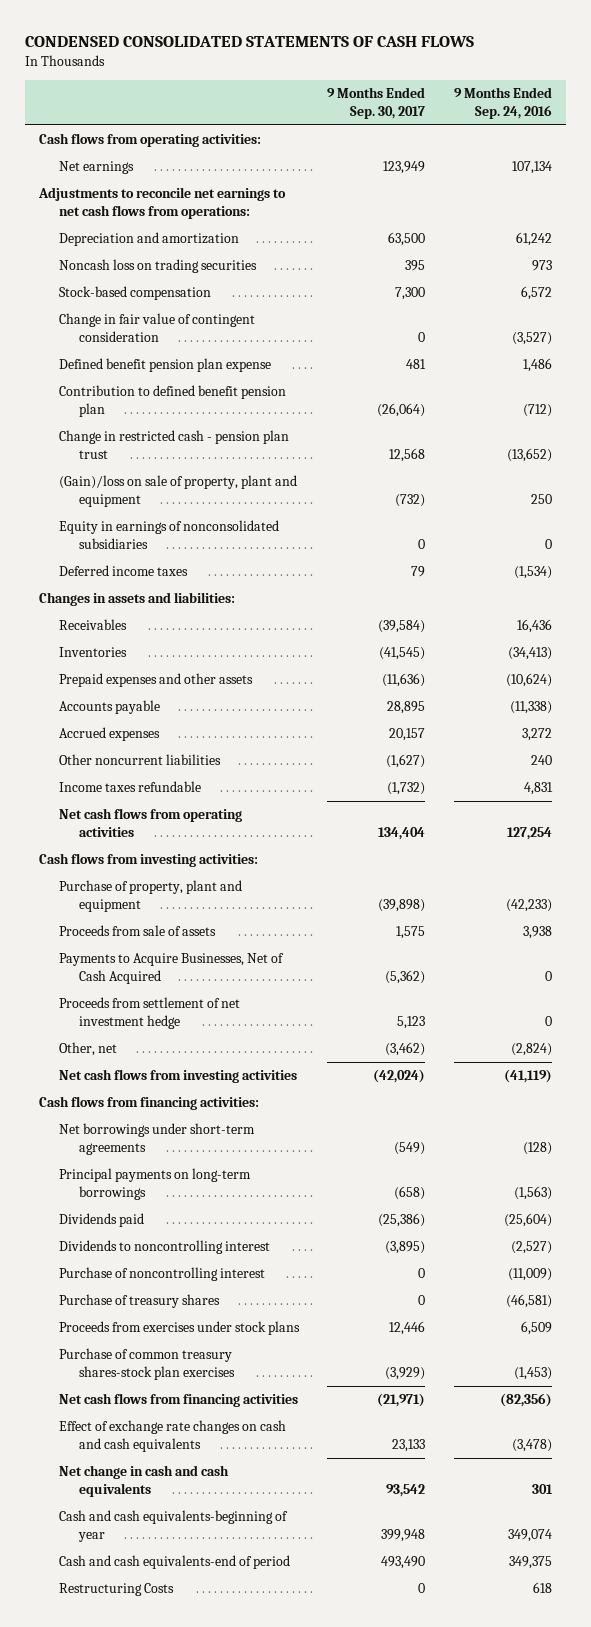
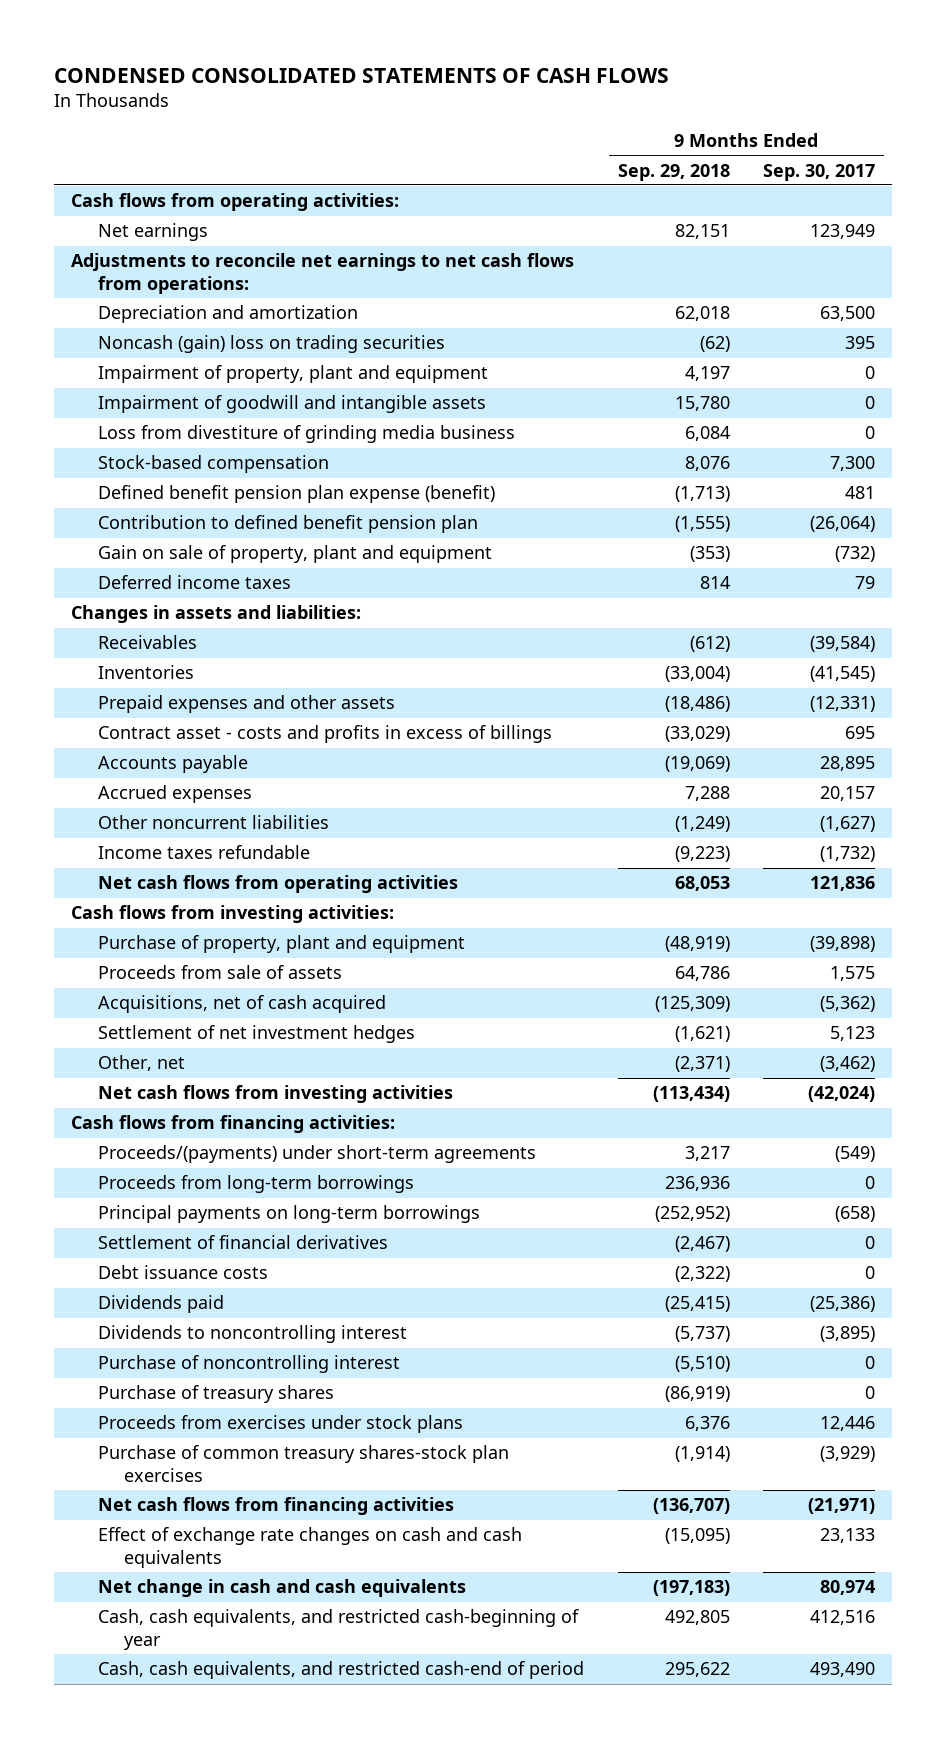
- | 9 Months Ended Sep. 30, 2017 | 9 Months Ended Sep. 24, 2016
+ | 9 Months Ended Sep. 29, 2018 | 9 Months Ended Sep. 30, 2017
- Noncash loss on trading securities | 395 | 973
+ Noncash (gain) loss on trading securities | (62) | 395
+ Impairment of property, plant and equipment | 4,197 | 0
+ Impairment of goodwill and intangible assets | 15,780 | 0
+ Loss from divestiture of grinding media business | 6,084 | 0
- Change in fair value of contingent consideration | 0 | (3,527)
- Defined benefit pension plan expense | 481 | 1,486
+ Defined benefit pension plan expense (benefit) | (1,713) | 481
- Change in restricted cash - pension plan trust | 12,568 | (13,652)
- (Gain)/loss on sale of property, plant and equipment | (732) | 250
- Equity in earnings of nonconsolidated subsidiaries | 0 | 0
+ Gain on sale of property, plant and equipment | (353) | (732)
- Prepaid expenses and other assets | (11,636) | (10,624)
+ Prepaid expenses and other assets | (18,486) | (12,331)
+ Contract asset - costs and profits in excess of billings | (33,029) | 695
- Net cash flows from operating activities | 134,404 | 127,254
+ Net cash flows from operating activities | 68,053 | 121,836
- Payments to Acquire Businesses, Net of Cash Acquired | (5,362) | 0
- Proceeds from settlement of net investment hedge | 5,123 | 0
+ Acquisitions, net of cash acquired | (125,309) | (5,362)
+ Settlement of net investment hedges | (1,621) | 5,123
- Net borrowings under short-term agreements | (549) | (128)
+ Proceeds/(payments) under short-term agreements | 3,217 | (549)
+ Proceeds from long-term borrowings | 236,936 | 0
+ Settlement of financial derivatives | (2,467) | 0
+ Debt issuance costs | (2,322) | 0
- Net change in cash and cash equivalents | 93,542 | 301
- Cash and cash equivalents-beginning of year | 399,948 | 349,074
- Cash and cash equivalents-end of period | 493,490 | 349,375
- Restructuring Costs | 0 | 618
+ Net change in cash and cash equivalents | (197,183) | 80,974
+ Cash, cash equivalents, and restricted cash-beginning of year | 492,805 | 412,516
+ Cash, cash equivalents, and restricted cash-end of period | 295,622 | 493,490

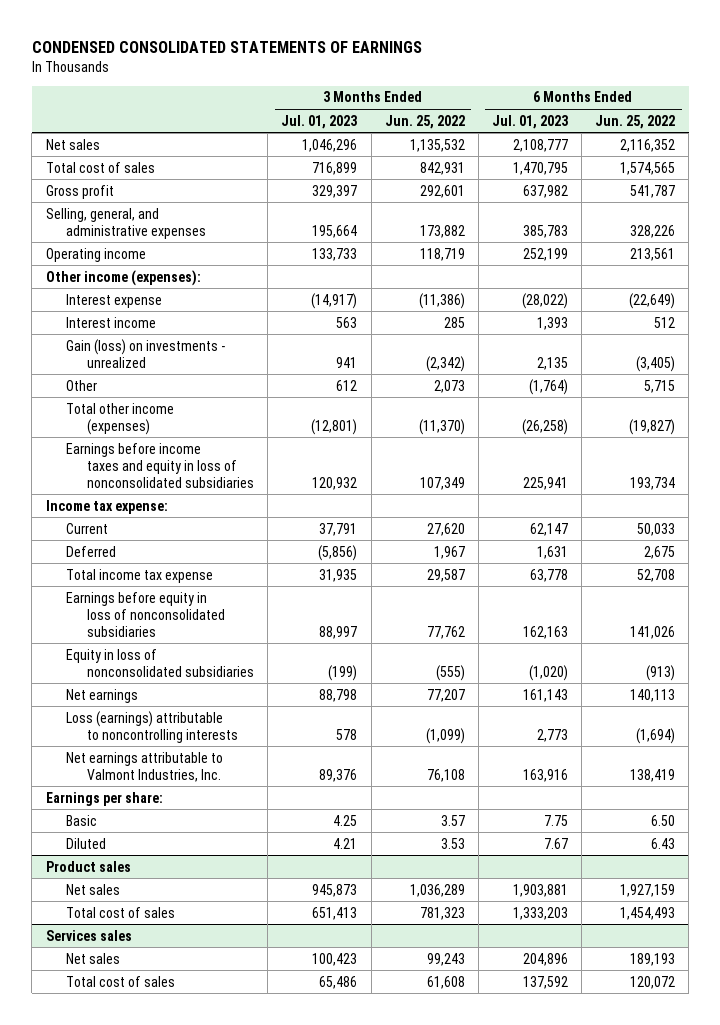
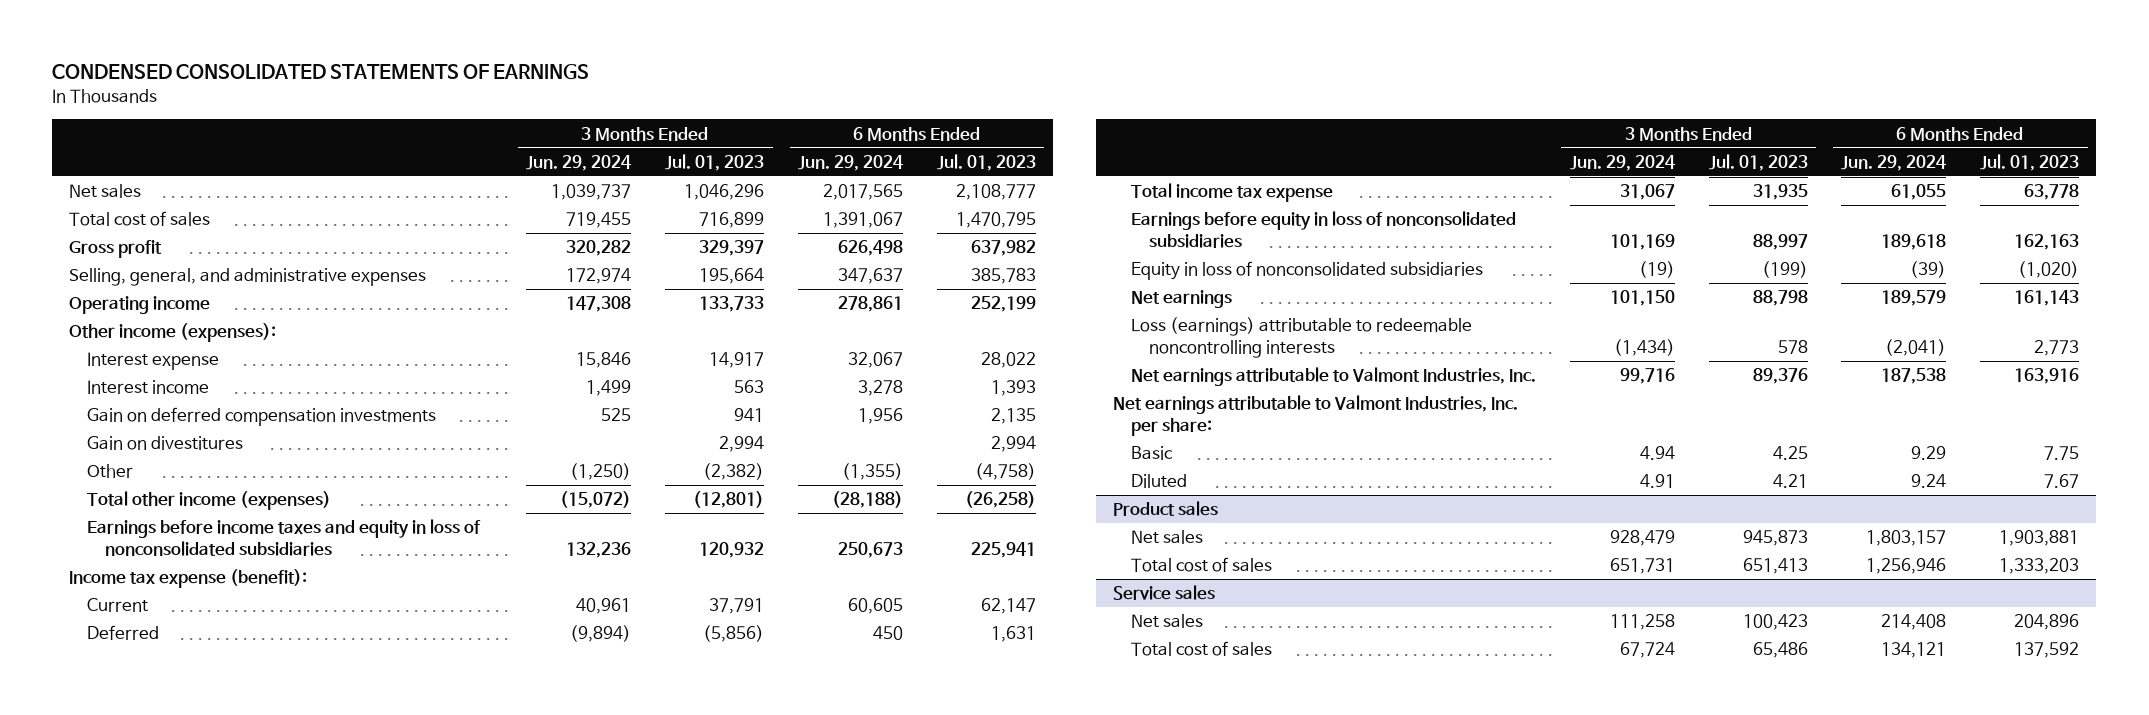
- | 3 Months Ended Jul. 01, 2023 | 3 Months Ended Jun. 25, 2022 | 6 Months Ended Jul. 01, 2023 | 6 Months Ended Jun. 25, 2022
+ | 3 Months Ended Jun. 29, 2024 | 3 Months Ended Jul. 01, 2023 | 6 Months Ended Jun. 29, 2024 | 6 Months Ended Jul. 01, 2023
- Interest expense | (14,917) | (11,386) | (28,022) | (22,649)
+ Interest expense | 15,846 | 14,917 | 32,067 | 28,022
- Gain (loss) on investments - unrealized | 941 | (2,342) | 2,135 | (3,405)
- Other | 612 | 2,073 | (1,764) | 5,715
+ Gain on deferred compensation investments | 525 | 941 | 1,956 | 2,135
+ Gain on divestitures | | 2,994 | | 2,994
+ Other | (1,250) | (2,382) | (1,355) | (4,758)
- Income tax expense:
+ Income tax expense (benefit):
- Loss (earnings) attributable to noncontrolling interests | 578 | (1,099) | 2,773 | (1,694)
+ Loss (earnings) attributable to redeemable noncontrolling interests | (1,434) | 578 | (2,041) | 2,773
- Earnings per share:
+ Net earnings attributable to Valmont Industries, Inc. per share:
- Services sales
+ Service sales

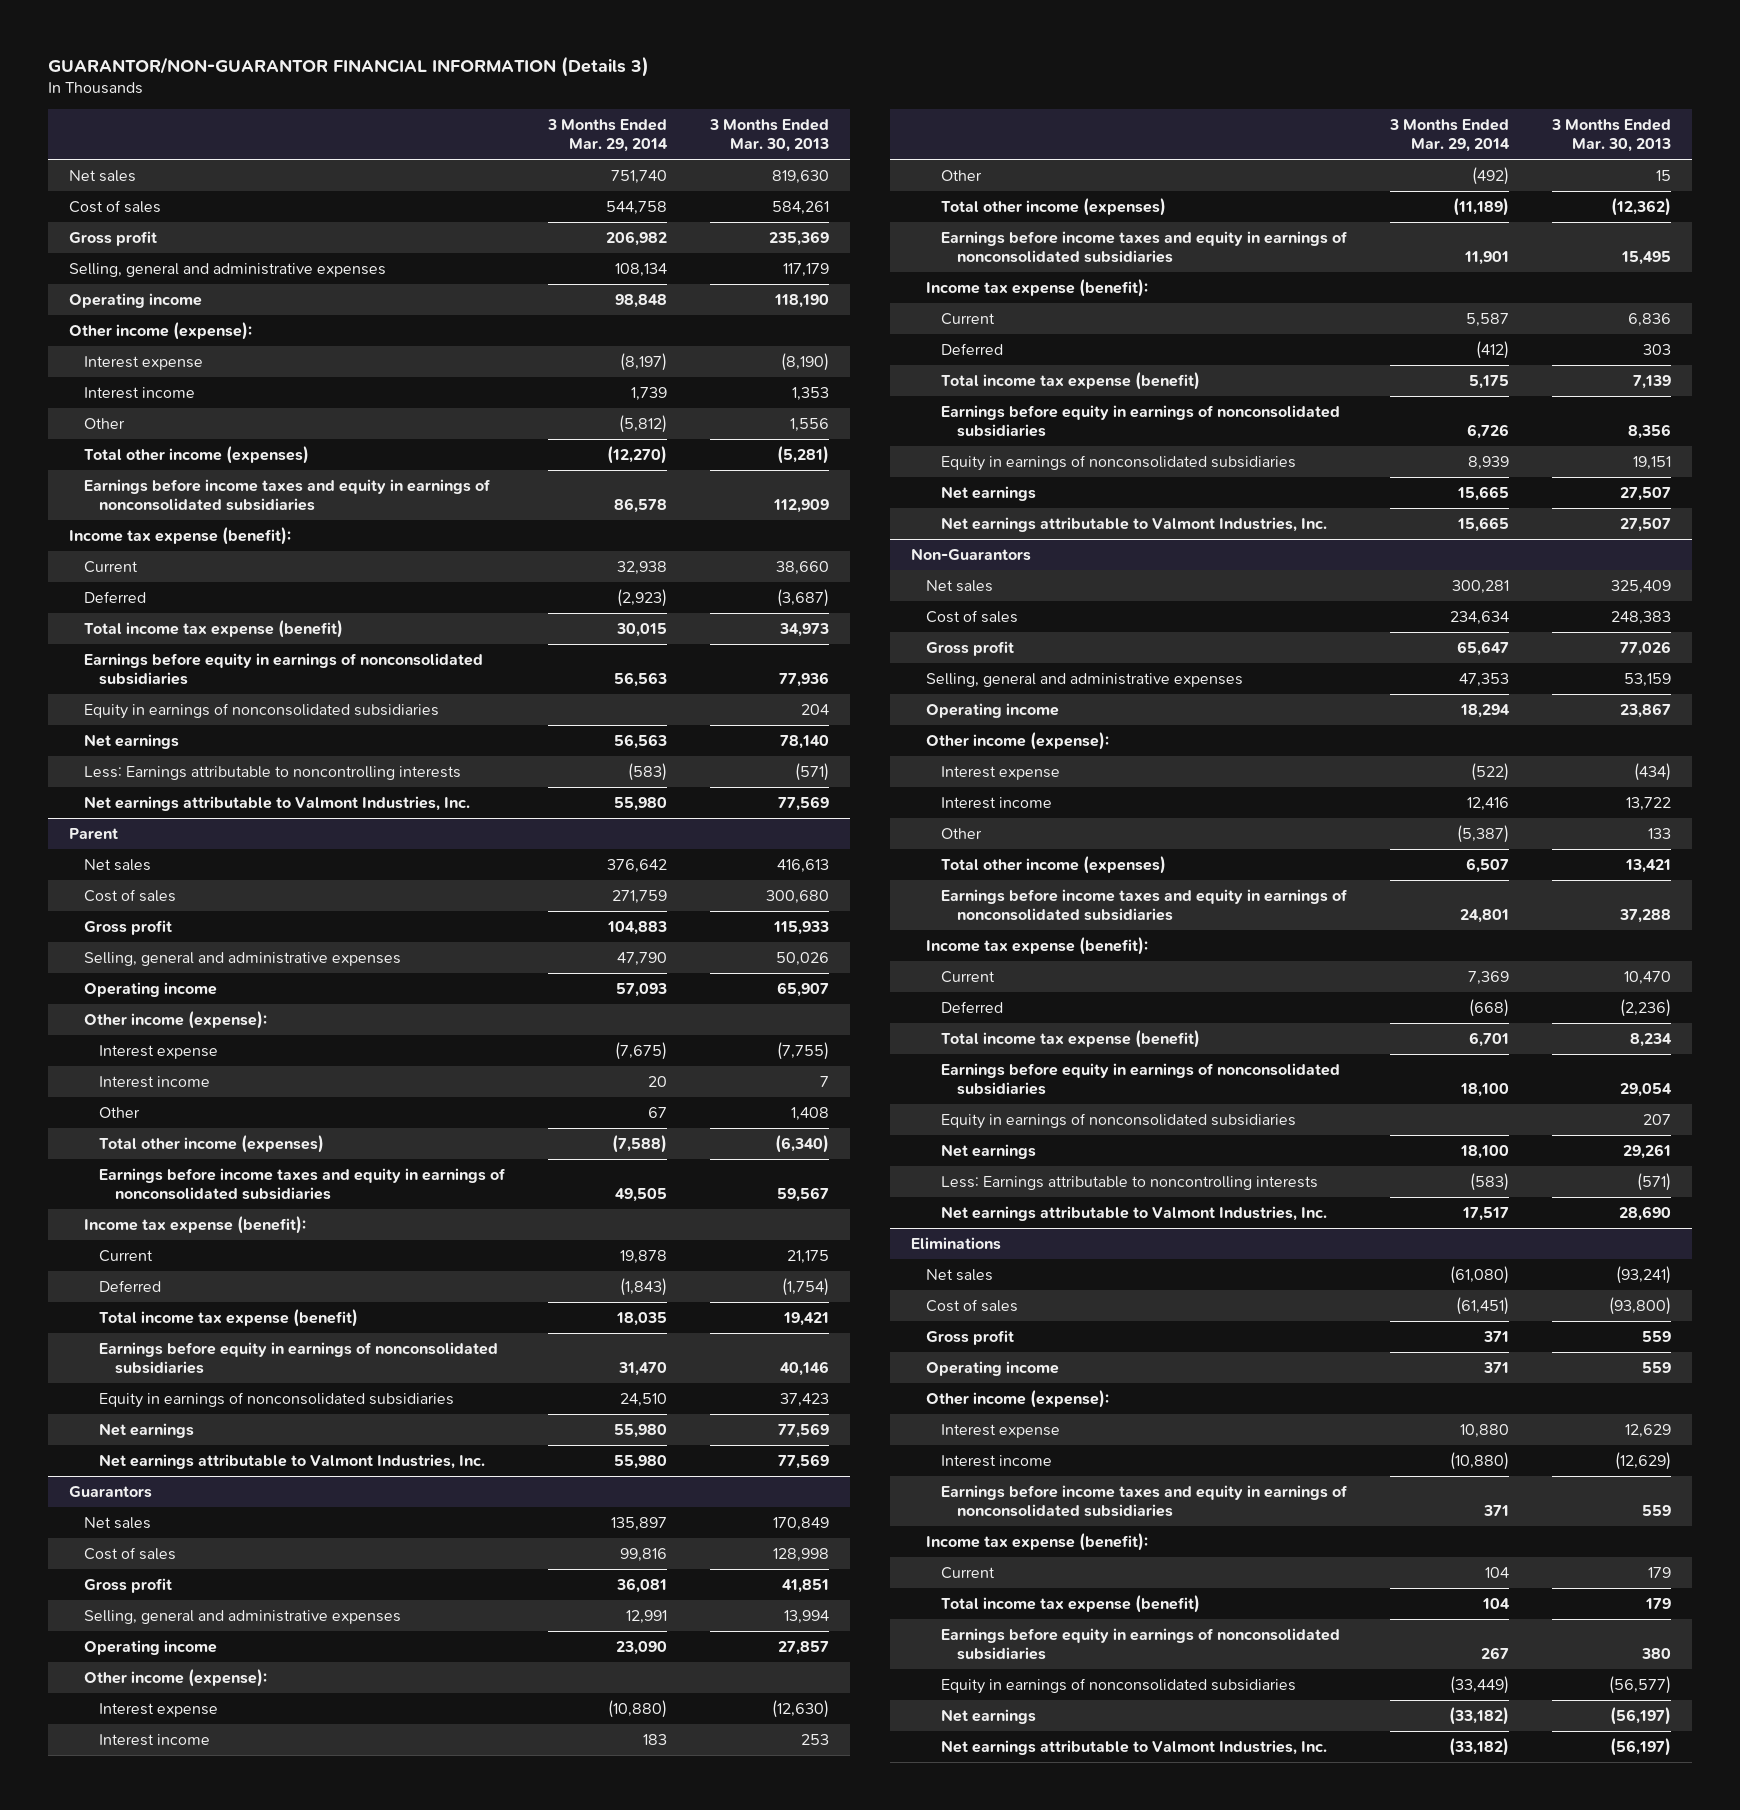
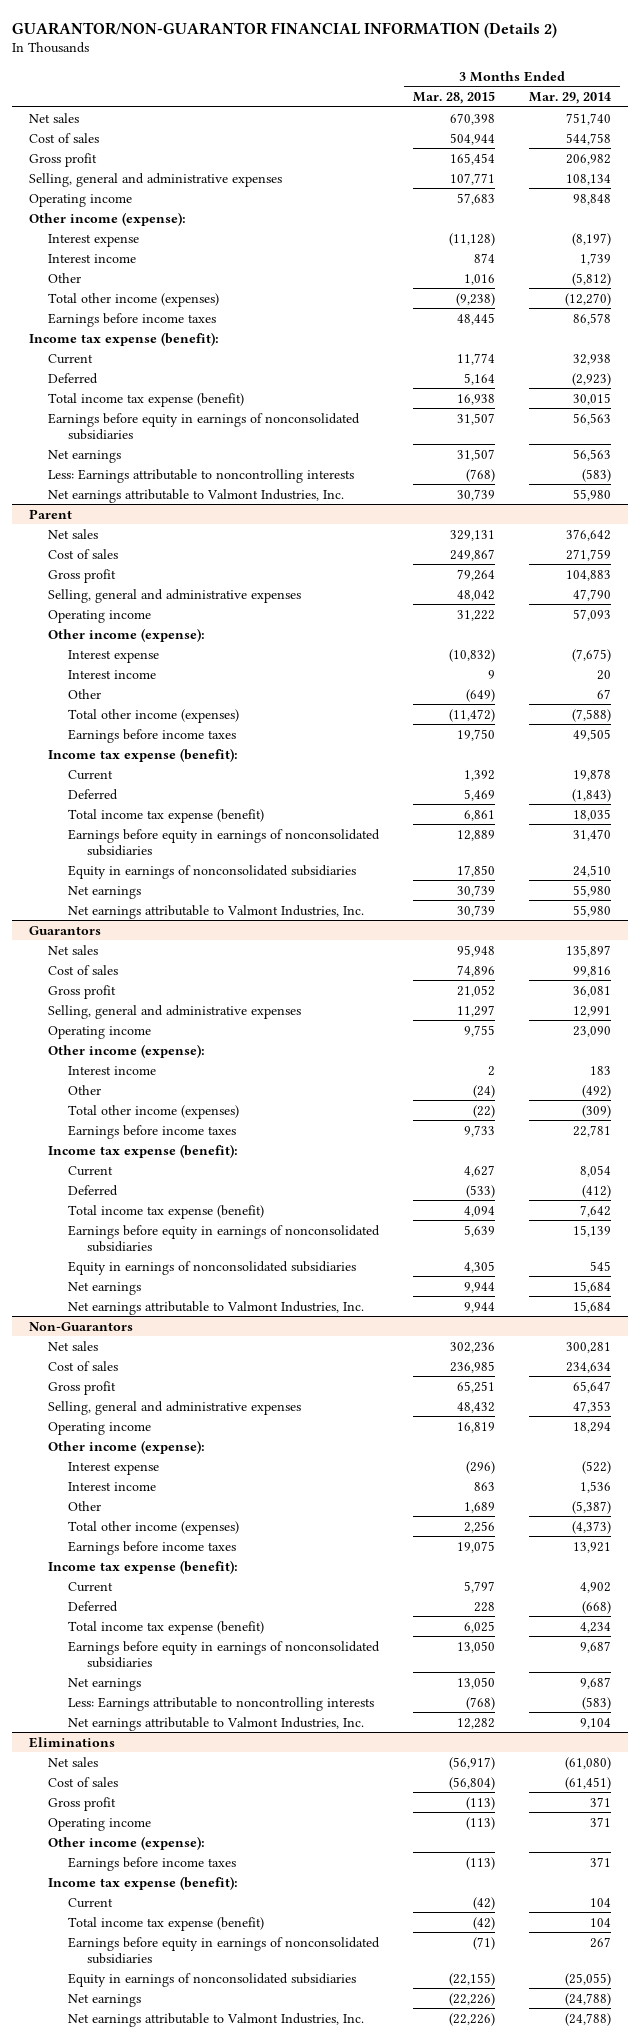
- GUARANTOR/NON-GUARANTOR FINANCIAL INFORMATION (Details 3)
+ GUARANTOR/NON-GUARANTOR FINANCIAL INFORMATION (Details 2)
- | 3 Months Ended Mar. 29, 2014 | 3 Months Ended Mar. 30, 2013
+ | 3 Months Ended Mar. 28, 2015 | 3 Months Ended Mar. 29, 2014
- Earnings before income taxes and equity in earnings of nonconsolidated subsidiaries | 86,578 | 112,909
+ Earnings before income taxes | 48,445 | 86,578
- Equity in earnings of nonconsolidated subsidiaries | | 204
@ Parent
- Earnings before income taxes and equity in earnings of nonconsolidated subsidiaries | 49,505 | 59,567
+ Earnings before income taxes | 19,750 | 49,505
@ Guarantors
- Interest expense | (10,880) | (12,630)
- Total other income (expenses) | (11,189) | (12,362)
- Earnings before income taxes and equity in earnings of nonconsolidated subsidiaries | 11,901 | 15,495
+ Total other income (expenses) | (22) | (309)
+ Earnings before income taxes | 9,733 | 22,781
- Current | 5,587 | 6,836
+ Current | 4,627 | 8,054
- Total income tax expense (benefit) | 5,175 | 7,139
- Earnings before equity in earnings of nonconsolidated subsidiaries | 6,726 | 8,356
- Equity in earnings of nonconsolidated subsidiaries | 8,939 | 19,151
- Net earnings | 15,665 | 27,507
- Net earnings attributable to Valmont Industries, Inc. | 15,665 | 27,507
+ Total income tax expense (benefit) | 4,094 | 7,642
+ Earnings before equity in earnings of nonconsolidated subsidiaries | 5,639 | 15,139
+ Equity in earnings of nonconsolidated subsidiaries | 4,305 | 545
+ Net earnings | 9,944 | 15,684
+ Net earnings attributable to Valmont Industries, Inc. | 9,944 | 15,684
@ Non-Guarantors
- Interest income | 12,416 | 13,722
+ Interest income | 863 | 1,536
- Total other income (expenses) | 6,507 | 13,421
- Earnings before income taxes and equity in earnings of nonconsolidated subsidiaries | 24,801 | 37,288
+ Total other income (expenses) | 2,256 | (4,373)
+ Earnings before income taxes | 19,075 | 13,921
- Current | 7,369 | 10,470
+ Current | 5,797 | 4,902
- Total income tax expense (benefit) | 6,701 | 8,234
- Earnings before equity in earnings of nonconsolidated subsidiaries | 18,100 | 29,054
- Equity in earnings of nonconsolidated subsidiaries | | 207
- Net earnings | 18,100 | 29,261
+ Total income tax expense (benefit) | 6,025 | 4,234
+ Earnings before equity in earnings of nonconsolidated subsidiaries | 13,050 | 9,687
+ Net earnings | 13,050 | 9,687
- Net earnings attributable to Valmont Industries, Inc. | 17,517 | 28,690
+ Net earnings attributable to Valmont Industries, Inc. | 12,282 | 9,104
@ Eliminations
- Interest expense | 10,880 | 12,629
- Interest income | (10,880) | (12,629)
- Earnings before income taxes and equity in earnings of nonconsolidated subsidiaries | 371 | 559
+ Earnings before income taxes | (113) | 371
- Equity in earnings of nonconsolidated subsidiaries | (33,449) | (56,577)
- Net earnings | (33,182) | (56,197)
- Net earnings attributable to Valmont Industries, Inc. | (33,182) | (56,197)
+ Equity in earnings of nonconsolidated subsidiaries | (22,155) | (25,055)
+ Net earnings | (22,226) | (24,788)
+ Net earnings attributable to Valmont Industries, Inc. | (22,226) | (24,788)

